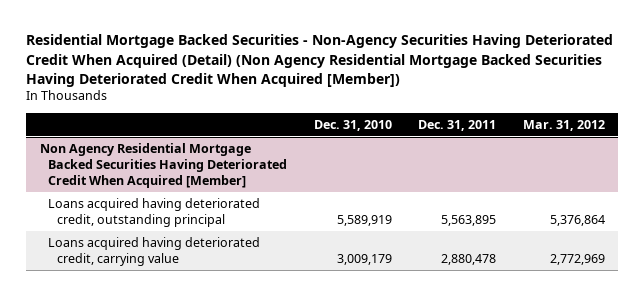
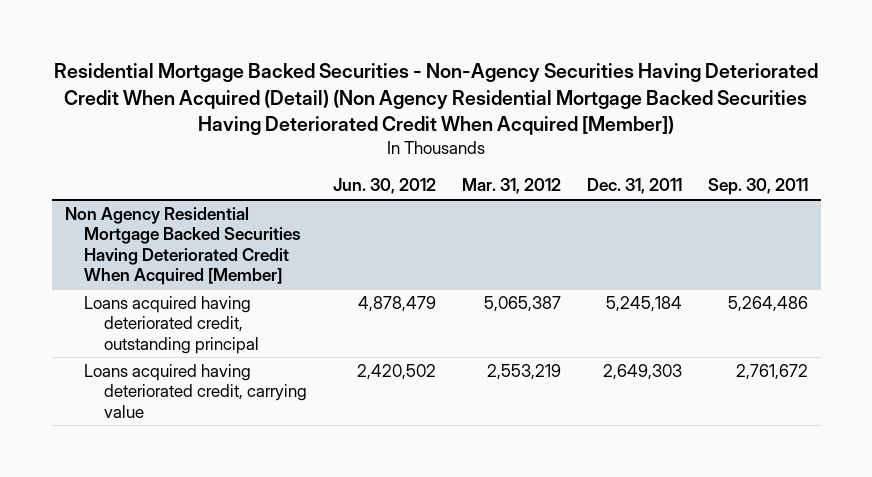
- | Dec. 31, 2010 | Dec. 31, 2011 | Mar. 31, 2012
+ | Jun. 30, 2012 | Mar. 31, 2012 | Dec. 31, 2011 | Sep. 30, 2011
@ Non Agency Residential Mortgage Backed Securities Having Deteriorated Credit When Acquired [Member]
- Loans acquired having deteriorated credit, outstanding principal | 5,589,919 | 5,563,895 | 5,376,864
- Loans acquired having deteriorated credit, carrying value | 3,009,179 | 2,880,478 | 2,772,969
+ Loans acquired having deteriorated credit, outstanding principal | 4,878,479 | 5,065,387 | 5,245,184 | 5,264,486
+ Loans acquired having deteriorated credit, carrying value | 2,420,502 | 2,553,219 | 2,649,303 | 2,761,672

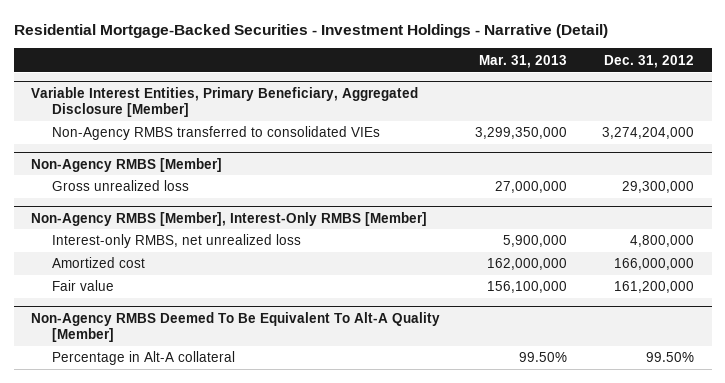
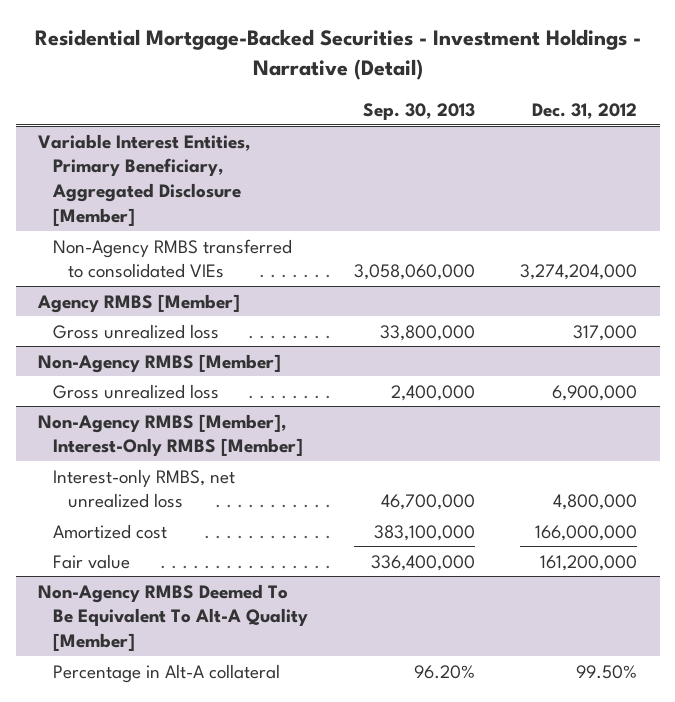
- | Mar. 31, 2013 | Dec. 31, 2012
+ | Sep. 30, 2013 | Dec. 31, 2012
+ Agency RMBS [Member]
+ Gross unrealized loss | 33,800,000 | 317,000
@ Non-Agency RMBS [Member]
- Gross unrealized loss | 27,000,000 | 29,300,000
+ Gross unrealized loss | 2,400,000 | 6,900,000

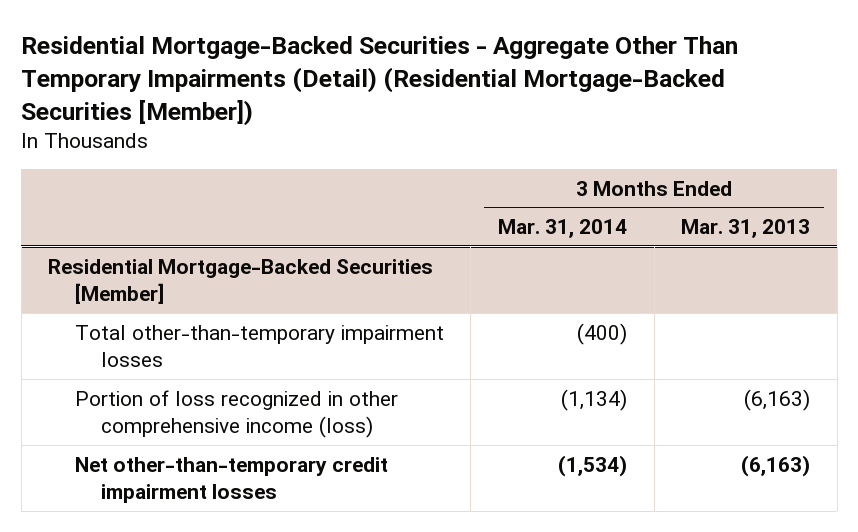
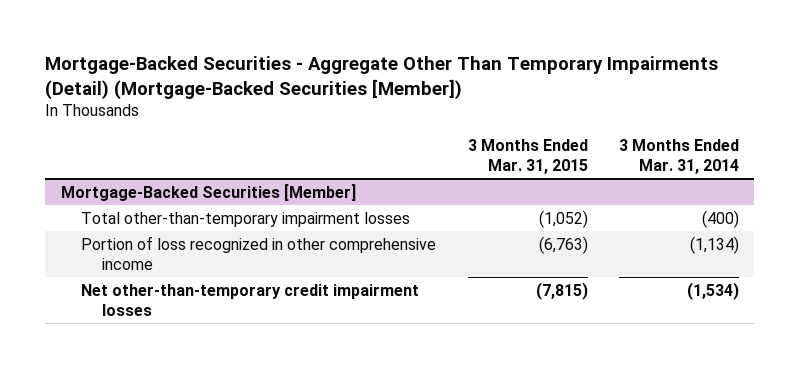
- Residential Mortgage-Backed Securities - Aggregate Other Than Temporary Impairments (Detail) (Residential Mortgage-Backed Securities [Member])
+ Mortgage-Backed Securities - Aggregate Other Than Temporary Impairments (Detail) (Mortgage-Backed Securities [Member])
- | 3 Months Ended Mar. 31, 2014 | 3 Months Ended Mar. 31, 2013
+ | 3 Months Ended Mar. 31, 2015 | 3 Months Ended Mar. 31, 2014
- Residential Mortgage-Backed Securities [Member]
+ Mortgage-Backed Securities [Member]
- Portion of loss recognized in other comprehensive income (loss) | (1,134) | (6,163)
+ Portion of loss recognized in other comprehensive income | (6,763) | (1,134)

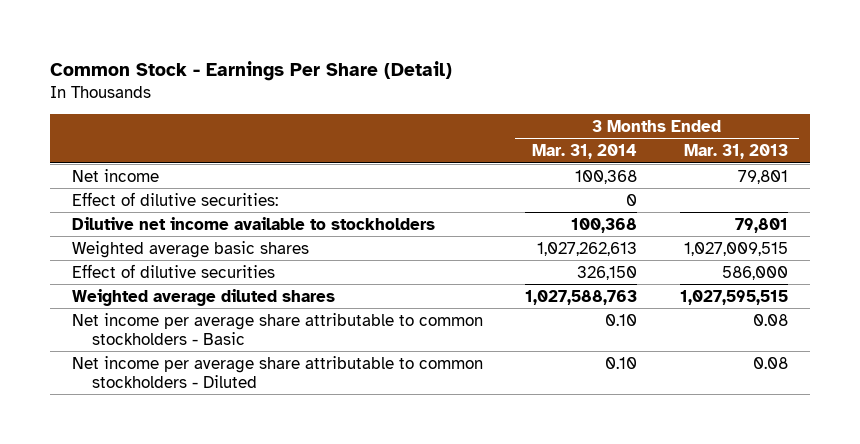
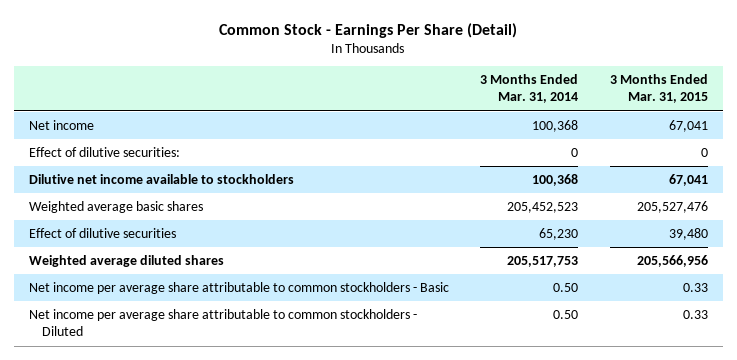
- | 3 Months Ended Mar. 31, 2014 | 3 Months Ended Mar. 31, 2013
+ | 3 Months Ended Mar. 31, 2014 | 3 Months Ended Mar. 31, 2015
- Weighted average basic shares | 1,027,262,613 | 1,027,009,515
- Effect of dilutive securities | 326,150 | 586,000
- Weighted average diluted shares | 1,027,588,763 | 1,027,595,515
- Net income per average share attributable to common stockholders - Basic | 0.10 | 0.08
- Net income per average share attributable to common stockholders - Diluted | 0.10 | 0.08
+ Weighted average basic shares | 205,452,523 | 205,527,476
+ Effect of dilutive securities | 65,230 | 39,480
+ Weighted average diluted shares | 205,517,753 | 205,566,956
+ Net income per average share attributable to common stockholders - Basic | 0.50 | 0.33
+ Net income per average share attributable to common stockholders - Diluted | 0.50 | 0.33

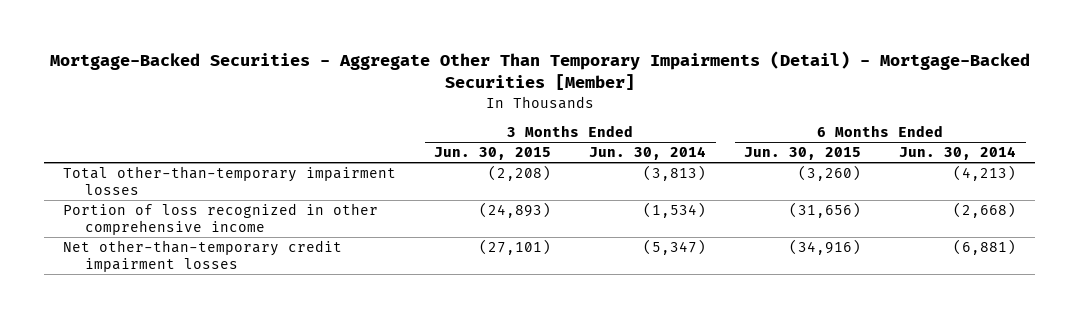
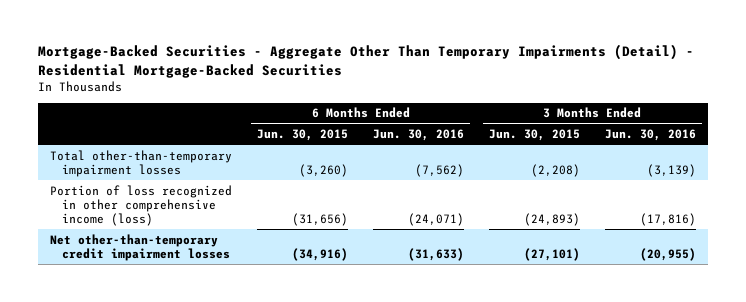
- Mortgage-Backed Securities - Aggregate Other Than Temporary Impairments (Detail) - Mortgage-Backed Securities [Member]
+ Mortgage-Backed Securities - Aggregate Other Than Temporary Impairments (Detail) - Residential Mortgage-Backed Securities
- | 3 Months Ended Jun. 30, 2015 | 3 Months Ended Jun. 30, 2014 | 6 Months Ended Jun. 30, 2015 | 6 Months Ended Jun. 30, 2014
+ | 6 Months Ended Jun. 30, 2015 | 6 Months Ended Jun. 30, 2016 | 3 Months Ended Jun. 30, 2015 | 3 Months Ended Jun. 30, 2016
- Portion of loss recognized in other comprehensive income | (24,893) | (1,534) | (31,656) | (2,668)
+ Portion of loss recognized in other comprehensive income (loss) | (31,656) | (24,071) | (24,893) | (17,816)

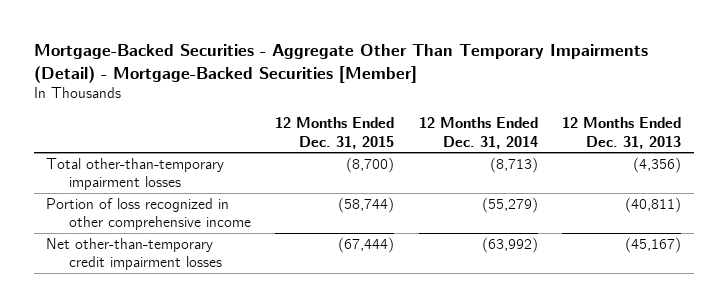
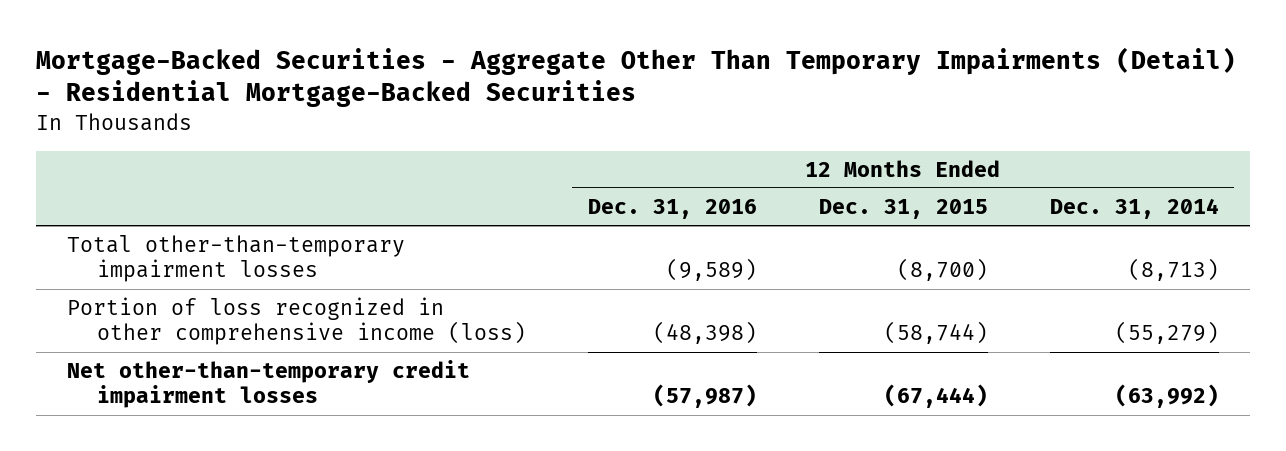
- Mortgage-Backed Securities - Aggregate Other Than Temporary Impairments (Detail) - Mortgage-Backed Securities [Member]
+ Mortgage-Backed Securities - Aggregate Other Than Temporary Impairments (Detail) - Residential Mortgage-Backed Securities
- | 12 Months Ended Dec. 31, 2015 | 12 Months Ended Dec. 31, 2014 | 12 Months Ended Dec. 31, 2013
+ | 12 Months Ended Dec. 31, 2016 | 12 Months Ended Dec. 31, 2015 | 12 Months Ended Dec. 31, 2014
- Portion of loss recognized in other comprehensive income | (58,744) | (55,279) | (40,811)
+ Portion of loss recognized in other comprehensive income (loss) | (48,398) | (58,744) | (55,279)

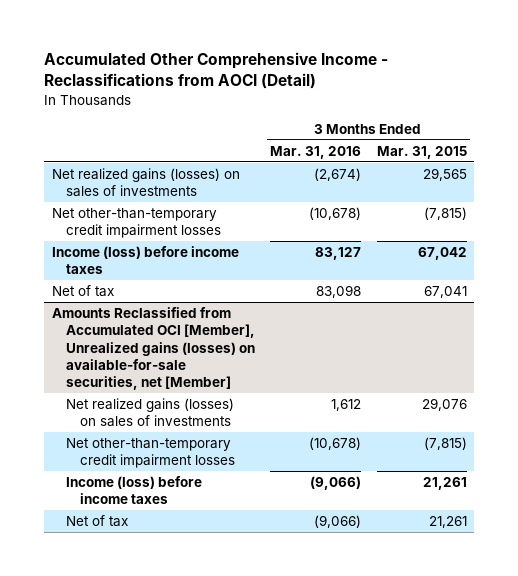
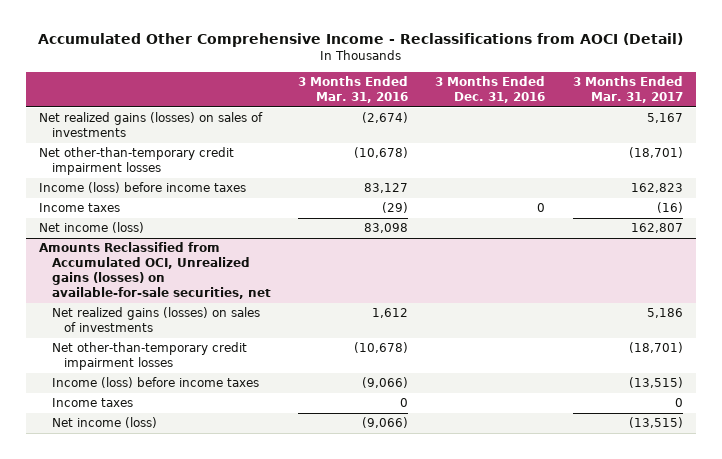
- | 3 Months Ended Mar. 31, 2016 | 3 Months Ended Mar. 31, 2015
+ | 3 Months Ended Mar. 31, 2016 | 3 Months Ended Dec. 31, 2016 | 3 Months Ended Mar. 31, 2017
- Net of tax | 83,098 | 67,041
- Amounts Reclassified from Accumulated OCI [Member], Unrealized gains (losses) on available-for-sale securities, net [Member]
+ Income taxes | (29) | 0 | (16)
+ Net income (loss) | 83,098 | | 162,807
+ Amounts Reclassified from Accumulated OCI, Unrealized gains (losses) on available-for-sale securities, net
- Net of tax | (9,066) | 21,261
+ Income taxes | 0 | | 0
+ Net income (loss) | (9,066) | | (13,515)

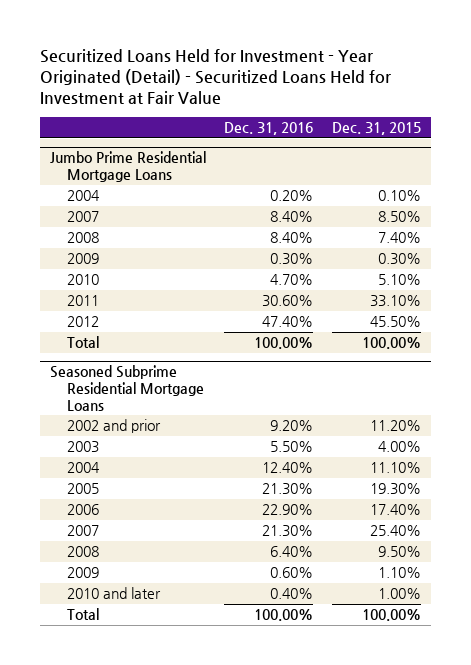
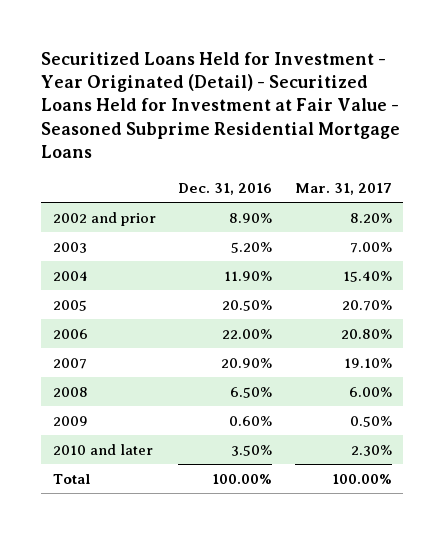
- Securitized Loans Held for Investment - Year Originated (Detail) - Securitized Loans Held for Investment at Fair Value
+ Securitized Loans Held for Investment - Year Originated (Detail) - Securitized Loans Held for Investment at Fair Value - Seasoned Subprime Residential Mortgage Loans
- | Dec. 31, 2016 | Dec. 31, 2015
+ | Dec. 31, 2016 | Mar. 31, 2017
- Jumbo Prime Residential Mortgage Loans
- 2004 | 0.20% | 0.10%
- 2007 | 8.40% | 8.50%
- 2008 | 8.40% | 7.40%
- 2009 | 0.30% | 0.30%
- 2010 | 4.70% | 5.10%
- 2011 | 30.60% | 33.10%
- 2012 | 47.40% | 45.50%
- Total | 100.00% | 100.00%
- Seasoned Subprime Residential Mortgage Loans
- 2002 and prior | 9.20% | 11.20%
- 2003 | 5.50% | 4.00%
- 2004 | 12.40% | 11.10%
- 2005 | 21.30% | 19.30%
- 2006 | 22.90% | 17.40%
- 2007 | 21.30% | 25.40%
- 2008 | 6.40% | 9.50%
+ 2002 and prior | 8.90% | 8.20%
+ 2003 | 5.20% | 7.00%
+ 2004 | 11.90% | 15.40%
+ 2005 | 20.50% | 20.70%
+ 2006 | 22.00% | 20.80%
+ 2007 | 20.90% | 19.10%
+ 2008 | 6.50% | 6.00%
- 2010 and later | 0.40% | 1.00%
+ 2010 and later | 3.50% | 2.30%

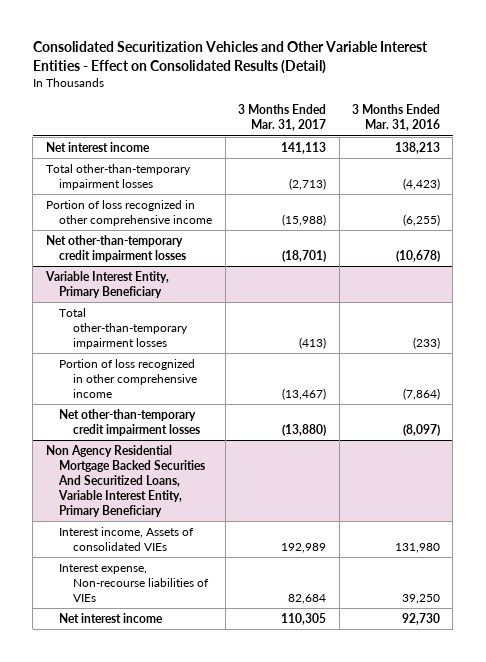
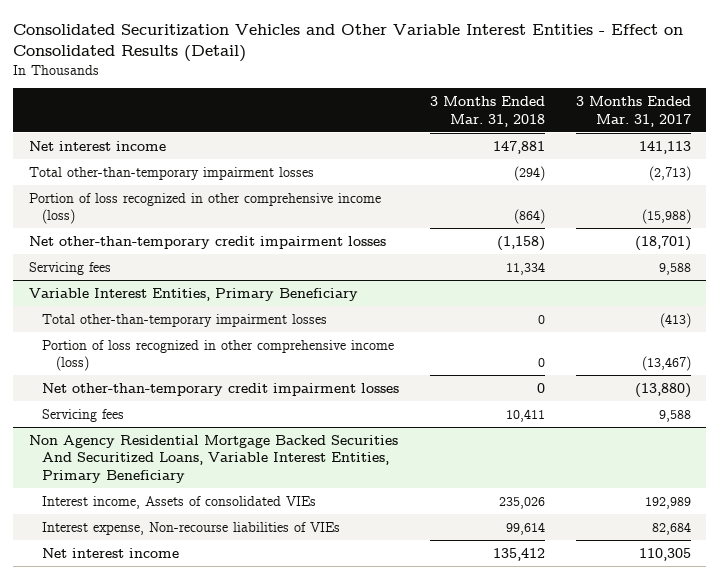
- | 3 Months Ended Mar. 31, 2017 | 3 Months Ended Mar. 31, 2016
+ | 3 Months Ended Mar. 31, 2018 | 3 Months Ended Mar. 31, 2017
- Portion of loss recognized in other comprehensive income | (15,988) | (6,255)
+ Portion of loss recognized in other comprehensive income (loss) | (864) | (15,988)
- Variable Interest Entity, Primary Beneficiary
+ Servicing fees | 11,334 | 9,588
+ Variable Interest Entities, Primary Beneficiary
- Portion of loss recognized in other comprehensive income | (13,467) | (7,864)
+ Portion of loss recognized in other comprehensive income (loss) | 0 | (13,467)
- Non Agency Residential Mortgage Backed Securities And Securitized Loans, Variable Interest Entity, Primary Beneficiary
+ Servicing fees | 10,411 | 9,588
+ Non Agency Residential Mortgage Backed Securities And Securitized Loans, Variable Interest Entities, Primary Beneficiary

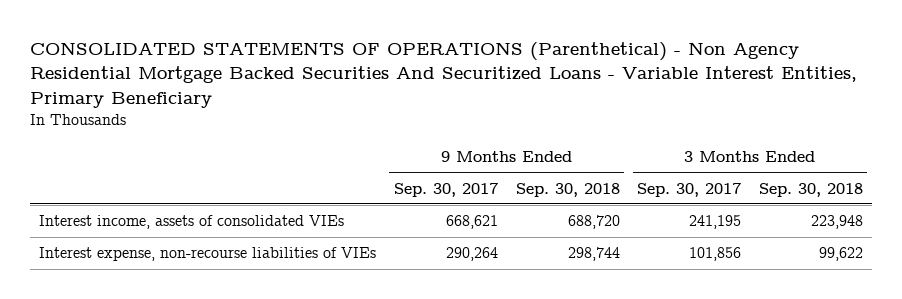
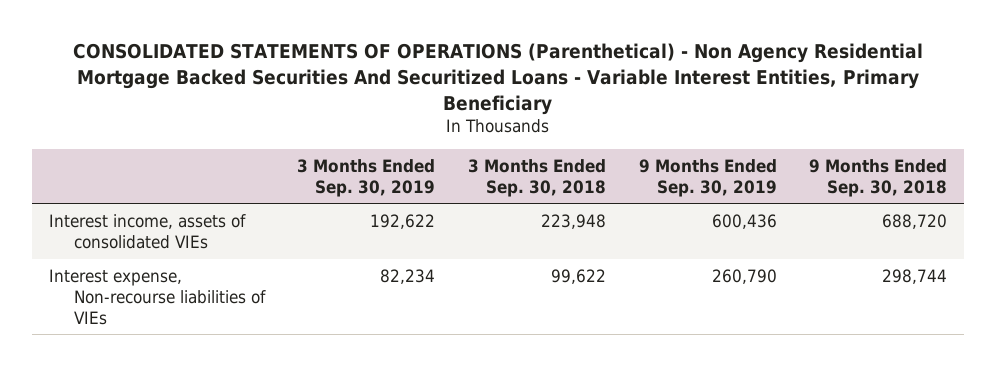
- | 9 Months Ended Sep. 30, 2017 | 9 Months Ended Sep. 30, 2018 | 3 Months Ended Sep. 30, 2017 | 3 Months Ended Sep. 30, 2018
+ | 3 Months Ended Sep. 30, 2019 | 3 Months Ended Sep. 30, 2018 | 9 Months Ended Sep. 30, 2019 | 9 Months Ended Sep. 30, 2018
- Interest expense, non-recourse liabilities of VIEs | 290,264 | 298,744 | 101,856 | 99,622
+ Interest expense, Non-recourse liabilities of VIEs | 82,234 | 99,622 | 260,790 | 298,744

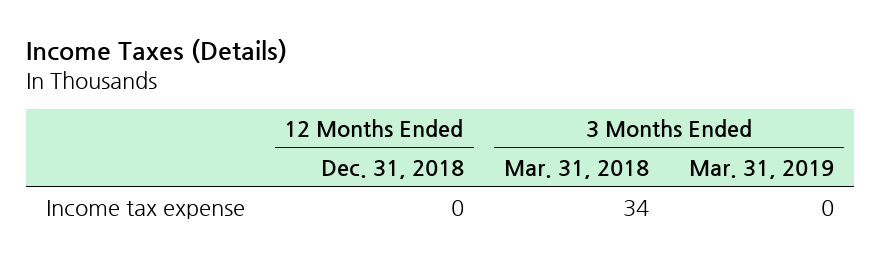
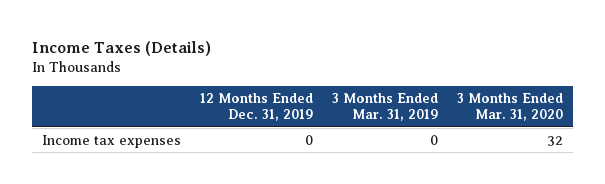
- | 12 Months Ended Dec. 31, 2018 | 3 Months Ended Mar. 31, 2018 | 3 Months Ended Mar. 31, 2019
+ | 12 Months Ended Dec. 31, 2019 | 3 Months Ended Mar. 31, 2019 | 3 Months Ended Mar. 31, 2020
- Income tax expense | 0 | 34 | 0
+ Income tax expenses | 0 | 0 | 32

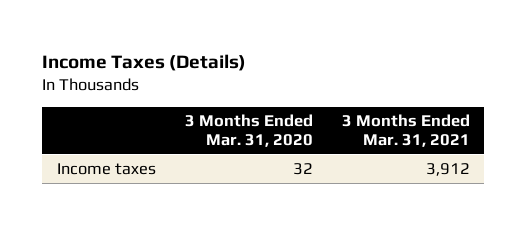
- | 12 Months Ended Dec. 31, 2019 | 3 Months Ended Mar. 31, 2019 | 3 Months Ended Mar. 31, 2020
+ | 3 Months Ended Mar. 31, 2020 | 3 Months Ended Mar. 31, 2021
- Income tax expenses | 0 | 0 | 32
+ Income taxes | 32 | 3,912

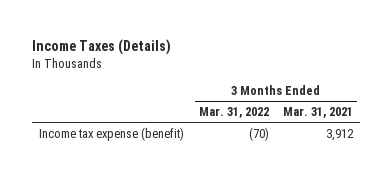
- | 3 Months Ended Mar. 31, 2020 | 3 Months Ended Mar. 31, 2021
+ | 3 Months Ended Mar. 31, 2022 | 3 Months Ended Mar. 31, 2021
- Income taxes | 32 | 3,912
+ Income tax expense (benefit) | (70) | 3,912

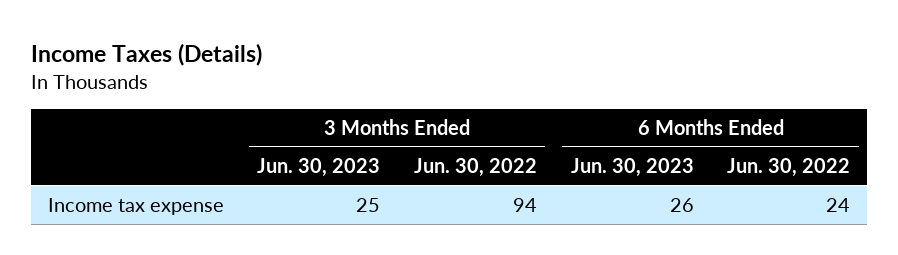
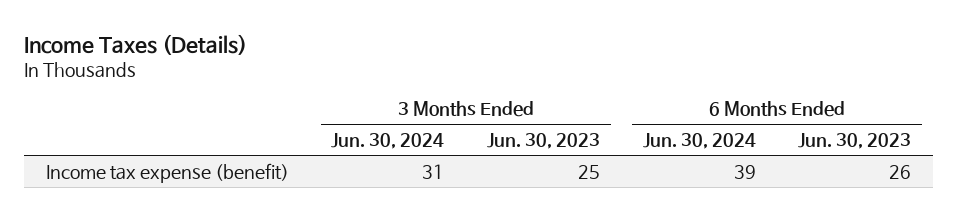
- | 3 Months Ended Jun. 30, 2023 | 3 Months Ended Jun. 30, 2022 | 6 Months Ended Jun. 30, 2023 | 6 Months Ended Jun. 30, 2022
+ | 3 Months Ended Jun. 30, 2024 | 3 Months Ended Jun. 30, 2023 | 6 Months Ended Jun. 30, 2024 | 6 Months Ended Jun. 30, 2023
- Income tax expense | 25 | 94 | 26 | 24
+ Income tax expense (benefit) | 31 | 25 | 39 | 26

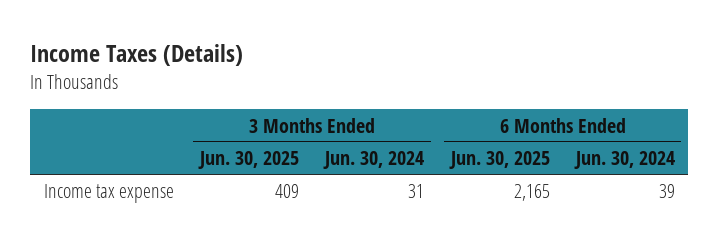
- | 3 Months Ended Jun. 30, 2024 | 3 Months Ended Jun. 30, 2023 | 6 Months Ended Jun. 30, 2024 | 6 Months Ended Jun. 30, 2023
+ | 3 Months Ended Jun. 30, 2025 | 3 Months Ended Jun. 30, 2024 | 6 Months Ended Jun. 30, 2025 | 6 Months Ended Jun. 30, 2024
- Income tax expense (benefit) | 31 | 25 | 39 | 26
+ Income tax expense | 409 | 31 | 2,165 | 39

